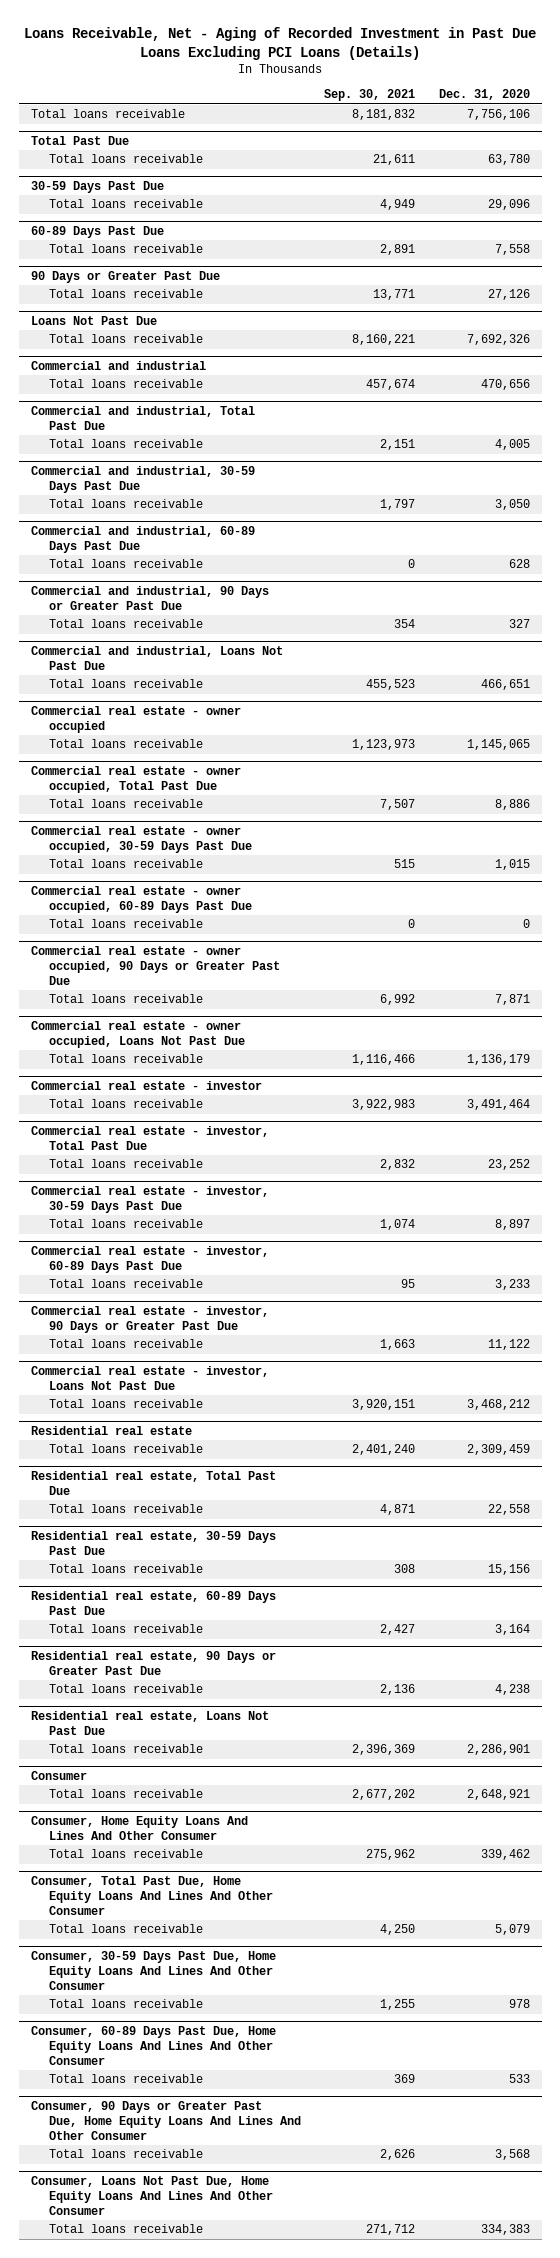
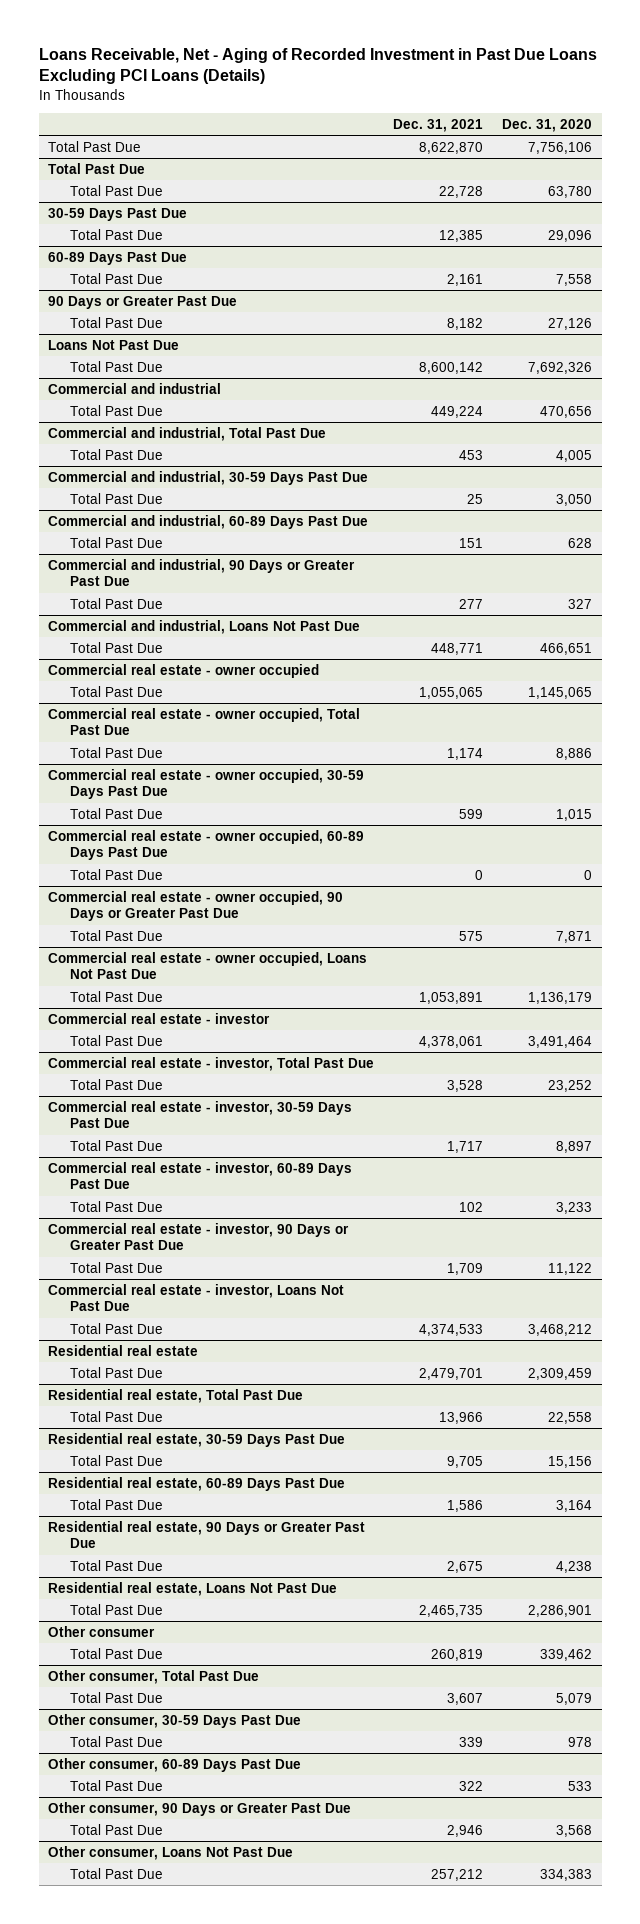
- | Sep. 30, 2021 | Dec. 31, 2020
+ | Dec. 31, 2021 | Dec. 31, 2020
- Total loans receivable | 8,181,832 | 7,756,106
+ Total Past Due | 8,622,870 | 7,756,106
@ Total Past Due
- Total loans receivable | 21,611 | 63,780
+ Total Past Due | 22,728 | 63,780
@ 30-59 Days Past Due
- Total loans receivable | 4,949 | 29,096
+ Total Past Due | 12,385 | 29,096
@ 60-89 Days Past Due
- Total loans receivable | 2,891 | 7,558
+ Total Past Due | 2,161 | 7,558
@ 90 Days or Greater Past Due
- Total loans receivable | 13,771 | 27,126
+ Total Past Due | 8,182 | 27,126
@ Loans Not Past Due
- Total loans receivable | 8,160,221 | 7,692,326
+ Total Past Due | 8,600,142 | 7,692,326
@ Commercial and industrial
- Total loans receivable | 457,674 | 470,656
+ Total Past Due | 449,224 | 470,656
@ Commercial and industrial, Total Past Due
- Total loans receivable | 2,151 | 4,005
+ Total Past Due | 453 | 4,005
@ Commercial and industrial, 30-59 Days Past Due
- Total loans receivable | 1,797 | 3,050
+ Total Past Due | 25 | 3,050
@ Commercial and industrial, 60-89 Days Past Due
- Total loans receivable | 0 | 628
+ Total Past Due | 151 | 628
@ Commercial and industrial, 90 Days or Greater Past Due
- Total loans receivable | 354 | 327
+ Total Past Due | 277 | 327
@ Commercial and industrial, Loans Not Past Due
- Total loans receivable | 455,523 | 466,651
+ Total Past Due | 448,771 | 466,651
@ Commercial real estate - owner occupied
- Total loans receivable | 1,123,973 | 1,145,065
+ Total Past Due | 1,055,065 | 1,145,065
@ Commercial real estate - owner occupied, Total Past Due
- Total loans receivable | 7,507 | 8,886
+ Total Past Due | 1,174 | 8,886
@ Commercial real estate - owner occupied, 30-59 Days Past Due
- Total loans receivable | 515 | 1,015
+ Total Past Due | 599 | 1,015
@ Commercial real estate - owner occupied, 60-89 Days Past Due
- Total loans receivable | 0 | 0
+ Total Past Due | 0 | 0
@ Commercial real estate - owner occupied, 90 Days or Greater Past Due
- Total loans receivable | 6,992 | 7,871
+ Total Past Due | 575 | 7,871
@ Commercial real estate - owner occupied, Loans Not Past Due
- Total loans receivable | 1,116,466 | 1,136,179
+ Total Past Due | 1,053,891 | 1,136,179
@ Commercial real estate - investor
- Total loans receivable | 3,922,983 | 3,491,464
+ Total Past Due | 4,378,061 | 3,491,464
@ Commercial real estate - investor, Total Past Due
- Total loans receivable | 2,832 | 23,252
+ Total Past Due | 3,528 | 23,252
@ Commercial real estate - investor, 30-59 Days Past Due
- Total loans receivable | 1,074 | 8,897
+ Total Past Due | 1,717 | 8,897
@ Commercial real estate - investor, 60-89 Days Past Due
- Total loans receivable | 95 | 3,233
+ Total Past Due | 102 | 3,233
@ Commercial real estate - investor, 90 Days or Greater Past Due
- Total loans receivable | 1,663 | 11,122
+ Total Past Due | 1,709 | 11,122
@ Commercial real estate - investor, Loans Not Past Due
- Total loans receivable | 3,920,151 | 3,468,212
+ Total Past Due | 4,374,533 | 3,468,212
@ Residential real estate
- Total loans receivable | 2,401,240 | 2,309,459
+ Total Past Due | 2,479,701 | 2,309,459
@ Residential real estate, Total Past Due
- Total loans receivable | 4,871 | 22,558
+ Total Past Due | 13,966 | 22,558
@ Residential real estate, 30-59 Days Past Due
- Total loans receivable | 308 | 15,156
+ Total Past Due | 9,705 | 15,156
@ Residential real estate, 60-89 Days Past Due
- Total loans receivable | 2,427 | 3,164
+ Total Past Due | 1,586 | 3,164
@ Residential real estate, 90 Days or Greater Past Due
- Total loans receivable | 2,136 | 4,238
+ Total Past Due | 2,675 | 4,238
@ Residential real estate, Loans Not Past Due
- Total loans receivable | 2,396,369 | 2,286,901
- Consumer
- Total loans receivable | 2,677,202 | 2,648,921
- Consumer, Home Equity Loans And Lines And Other Consumer
- Total loans receivable | 275,962 | 339,462
- Consumer, Total Past Due, Home Equity Loans And Lines And Other Consumer
- Total loans receivable | 4,250 | 5,079
- Consumer, 30-59 Days Past Due, Home Equity Loans And Lines And Other Consumer
- Total loans receivable | 1,255 | 978
- Consumer, 60-89 Days Past Due, Home Equity Loans And Lines And Other Consumer
- Total loans receivable | 369 | 533
- Consumer, 90 Days or Greater Past Due, Home Equity Loans And Lines And Other Consumer
- Total loans receivable | 2,626 | 3,568
- Consumer, Loans Not Past Due, Home Equity Loans And Lines And Other Consumer
- Total loans receivable | 271,712 | 334,383
@ Residential real estate, Loans Not Past Due
+ Total Past Due | 2,465,735 | 2,286,901
+ Other consumer
+ Total Past Due | 260,819 | 339,462
+ Other consumer, Total Past Due
+ Total Past Due | 3,607 | 5,079
+ Other consumer, 30-59 Days Past Due
+ Total Past Due | 339 | 978
+ Other consumer, 60-89 Days Past Due
+ Total Past Due | 322 | 533
+ Other consumer, 90 Days or Greater Past Due
+ Total Past Due | 2,946 | 3,568
+ Other consumer, Loans Not Past Due
+ Total Past Due | 257,212 | 334,383

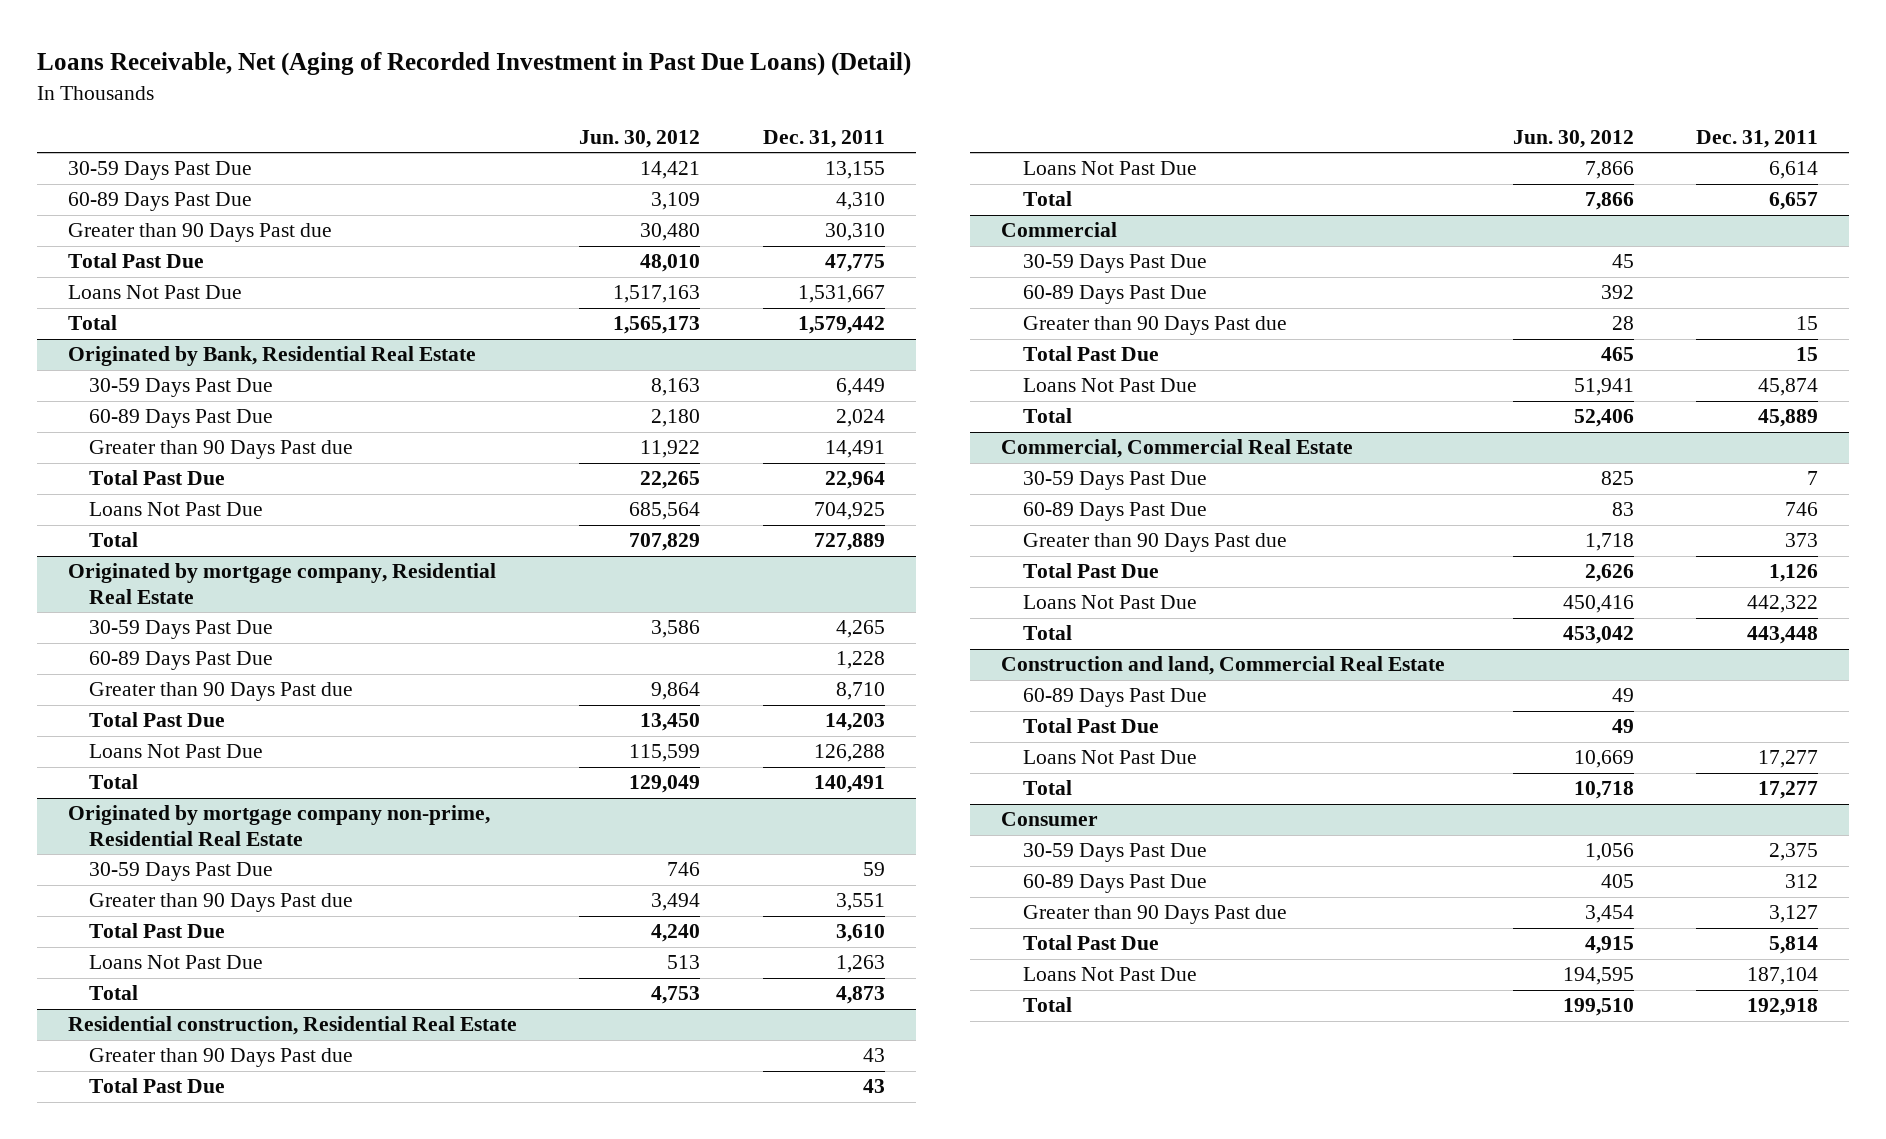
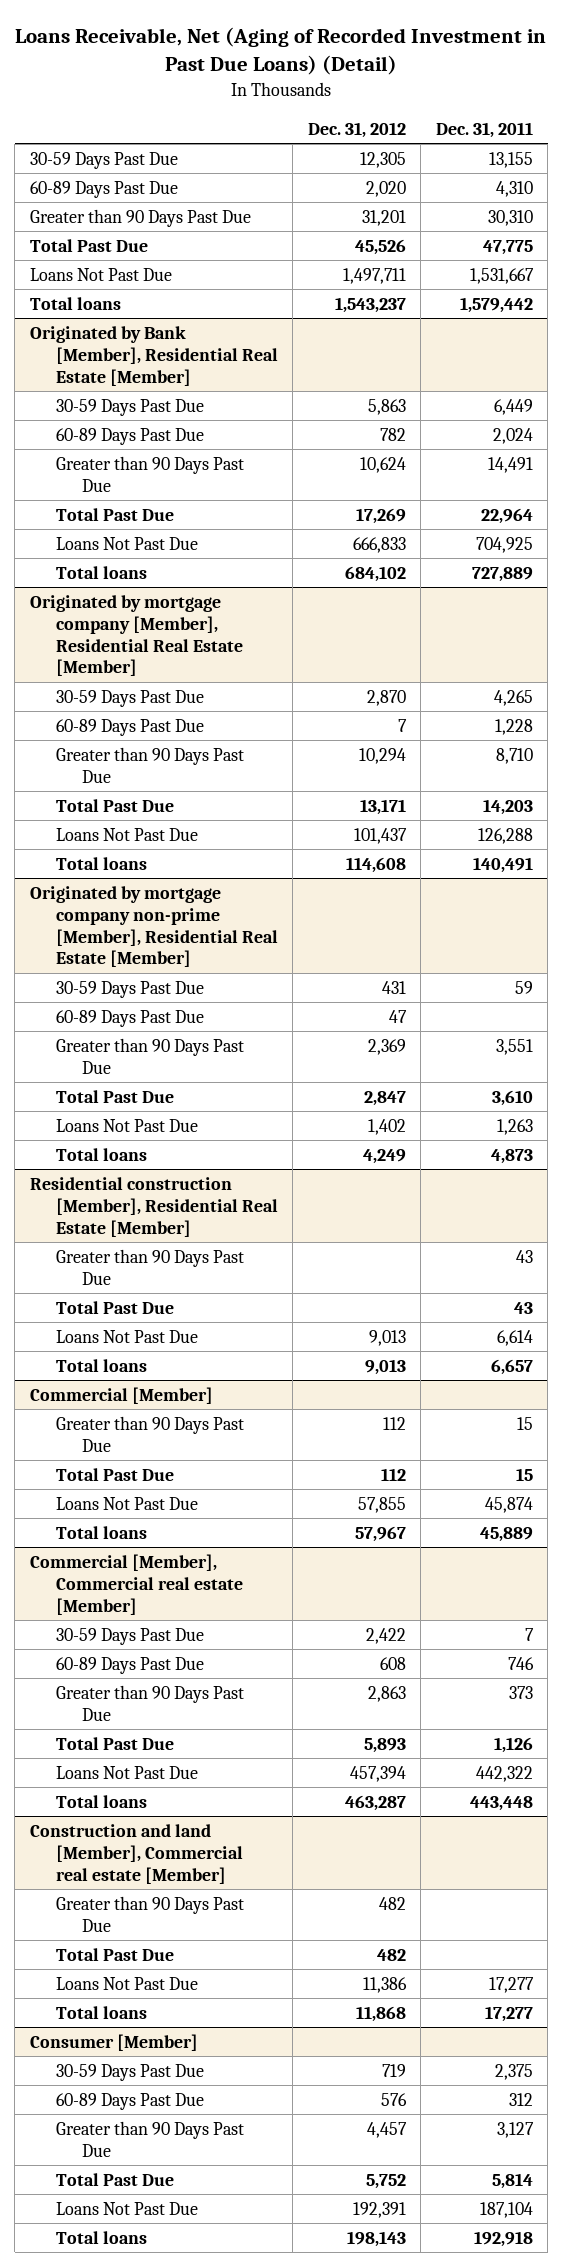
- | Jun. 30, 2012 | Dec. 31, 2011
+ | Dec. 31, 2012 | Dec. 31, 2011
- Greater than 90 Days Past due | 30,480 | 30,310
+ Greater than 90 Days Past Due | 31,201 | 30,310
- Total | 1,565,173 | 1,579,442
- Originated by Bank, Residential Real Estate
+ Total loans | 1,543,237 | 1,579,442
+ Originated by Bank [Member], Residential Real Estate [Member]
- Greater than 90 Days Past due | 11,922 | 14,491
+ Greater than 90 Days Past Due | 10,624 | 14,491
- Total | 707,829 | 727,889
- Originated by mortgage company, Residential Real Estate
+ Total loans | 684,102 | 727,889
+ Originated by mortgage company [Member], Residential Real Estate [Member]
- Greater than 90 Days Past due | 9,864 | 8,710
+ Greater than 90 Days Past Due | 10,294 | 8,710
- Total | 129,049 | 140,491
- Originated by mortgage company non-prime, Residential Real Estate
+ Total loans | 114,608 | 140,491
+ Originated by mortgage company non-prime [Member], Residential Real Estate [Member]
- Greater than 90 Days Past due | 3,494 | 3,551
+ 60-89 Days Past Due | 47 |
+ Greater than 90 Days Past Due | 2,369 | 3,551
- Total | 4,753 | 4,873
- Residential construction, Residential Real Estate
- Greater than 90 Days Past due | | 43
+ Total loans | 4,249 | 4,873
+ Residential construction [Member], Residential Real Estate [Member]
+ Greater than 90 Days Past Due | | 43
- Total | 7,866 | 6,657
- Commercial
- 30-59 Days Past Due | 45 |
- 60-89 Days Past Due | 392 |
- Greater than 90 Days Past due | 28 | 15
+ Total loans | 9,013 | 6,657
+ Commercial [Member]
+ Greater than 90 Days Past Due | 112 | 15
- Total | 52,406 | 45,889
- Commercial, Commercial Real Estate
+ Total loans | 57,967 | 45,889
+ Commercial [Member], Commercial real estate [Member]
- Greater than 90 Days Past due | 1,718 | 373
+ Greater than 90 Days Past Due | 2,863 | 373
- Total | 453,042 | 443,448
- Construction and land, Commercial Real Estate
- 60-89 Days Past Due | 49 |
+ Total loans | 463,287 | 443,448
+ Construction and land [Member], Commercial real estate [Member]
+ Greater than 90 Days Past Due | 482 |
- Total | 10,718 | 17,277
- Consumer
+ Total loans | 11,868 | 17,277
+ Consumer [Member]
- Greater than 90 Days Past due | 3,454 | 3,127
+ Greater than 90 Days Past Due | 4,457 | 3,127
- Total | 199,510 | 192,918
+ Total loans | 198,143 | 192,918

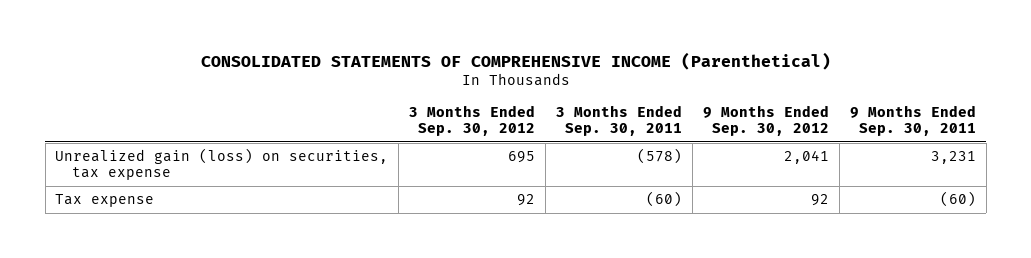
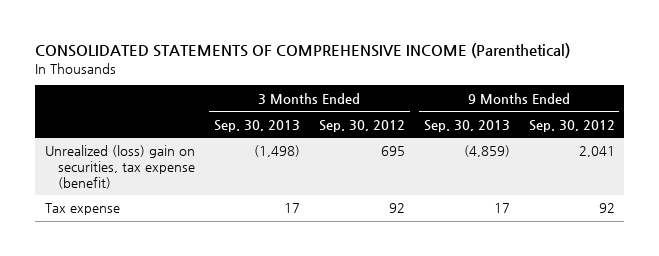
- | 3 Months Ended Sep. 30, 2012 | 3 Months Ended Sep. 30, 2011 | 9 Months Ended Sep. 30, 2012 | 9 Months Ended Sep. 30, 2011
+ | 3 Months Ended Sep. 30, 2013 | 3 Months Ended Sep. 30, 2012 | 9 Months Ended Sep. 30, 2013 | 9 Months Ended Sep. 30, 2012
- Unrealized gain (loss) on securities, tax expense | 695 | (578) | 2,041 | 3,231
+ Unrealized (loss) gain on securities, tax expense (benefit) | (1,498) | 695 | (4,859) | 2,041

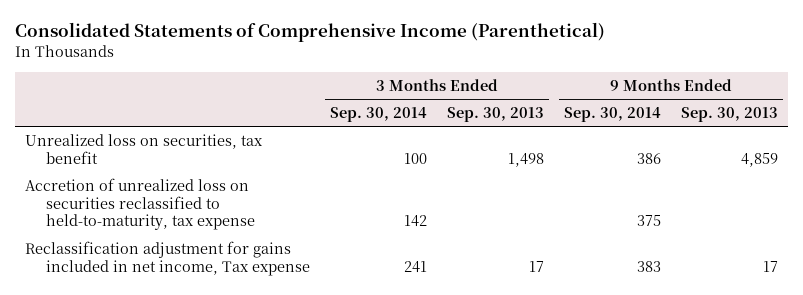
- CONSOLIDATED STATEMENTS OF COMPREHENSIVE INCOME (Parenthetical)
+ Consolidated Statements of Comprehensive Income (Parenthetical)
- | 3 Months Ended Sep. 30, 2013 | 3 Months Ended Sep. 30, 2012 | 9 Months Ended Sep. 30, 2013 | 9 Months Ended Sep. 30, 2012
+ | 3 Months Ended Sep. 30, 2014 | 3 Months Ended Sep. 30, 2013 | 9 Months Ended Sep. 30, 2014 | 9 Months Ended Sep. 30, 2013
- Unrealized (loss) gain on securities, tax expense (benefit) | (1,498) | 695 | (4,859) | 2,041
- Tax expense | 17 | 92 | 17 | 92
+ Unrealized loss on securities, tax benefit | 100 | 1,498 | 386 | 4,859
+ Accretion of unrealized loss on securities reclassified to held-to-maturity, tax expense | 142 | | 375 |
+ Reclassification adjustment for gains included in net income, Tax expense | 241 | 17 | 383 | 17

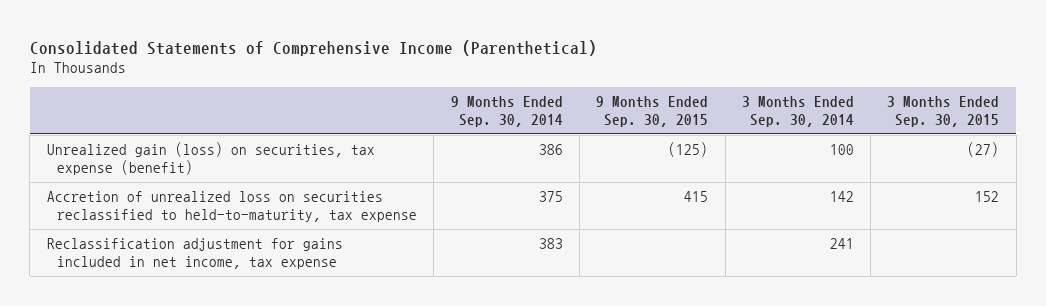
- | 3 Months Ended Sep. 30, 2014 | 3 Months Ended Sep. 30, 2013 | 9 Months Ended Sep. 30, 2014 | 9 Months Ended Sep. 30, 2013
+ | 9 Months Ended Sep. 30, 2014 | 9 Months Ended Sep. 30, 2015 | 3 Months Ended Sep. 30, 2014 | 3 Months Ended Sep. 30, 2015
- Unrealized loss on securities, tax benefit | 100 | 1,498 | 386 | 4,859
+ Unrealized gain (loss) on securities, tax expense (benefit) | 386 | (125) | 100 | (27)
- Reclassification adjustment for gains included in net income, Tax expense | 241 | 17 | 383 | 17
+ Reclassification adjustment for gains included in net income, tax expense | 383 | | 241 |

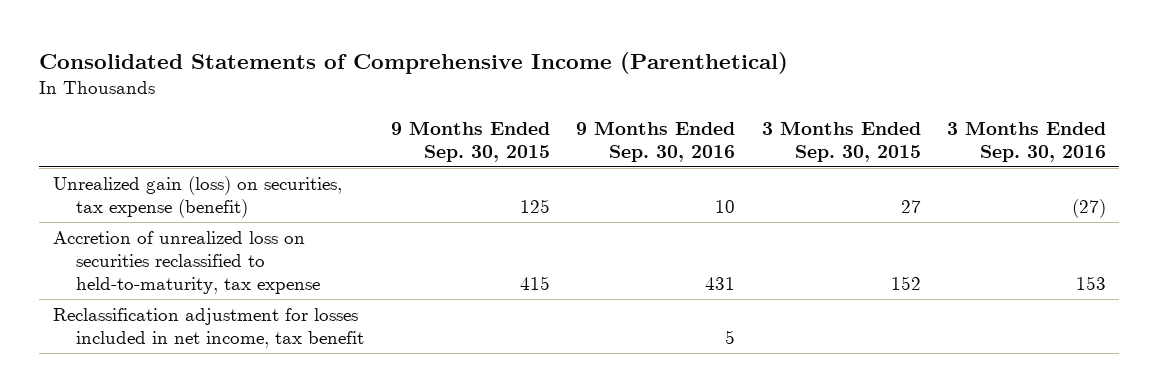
- | 9 Months Ended Sep. 30, 2014 | 9 Months Ended Sep. 30, 2015 | 3 Months Ended Sep. 30, 2014 | 3 Months Ended Sep. 30, 2015
+ | 9 Months Ended Sep. 30, 2015 | 9 Months Ended Sep. 30, 2016 | 3 Months Ended Sep. 30, 2015 | 3 Months Ended Sep. 30, 2016
- Unrealized gain (loss) on securities, tax expense (benefit) | 386 | (125) | 100 | (27)
+ Unrealized gain (loss) on securities, tax expense (benefit) | 125 | 10 | 27 | (27)
- Reclassification adjustment for gains included in net income, tax expense | 383 | | 241 |
+ Reclassification adjustment for losses included in net income, tax benefit | | 5 | |

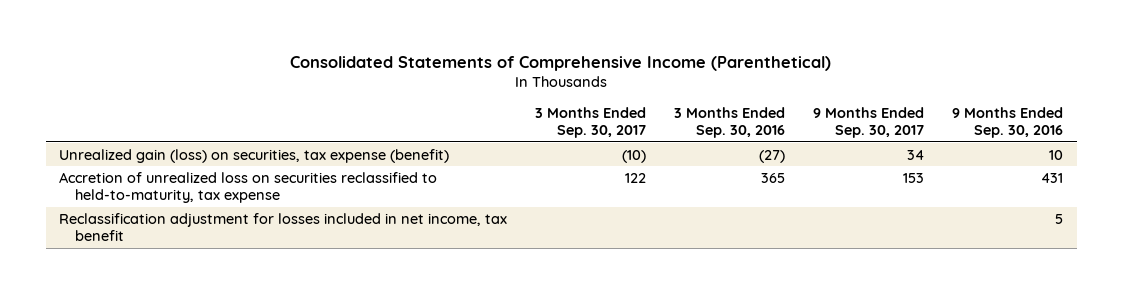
- | 9 Months Ended Sep. 30, 2015 | 9 Months Ended Sep. 30, 2016 | 3 Months Ended Sep. 30, 2015 | 3 Months Ended Sep. 30, 2016
+ | 3 Months Ended Sep. 30, 2017 | 3 Months Ended Sep. 30, 2016 | 9 Months Ended Sep. 30, 2017 | 9 Months Ended Sep. 30, 2016
- Accretion of unrealized loss on securities reclassified to held-to-maturity, tax expense | 415 | 431 | 152 | 153
+ Accretion of unrealized loss on securities reclassified to held-to-maturity, tax expense | 122 | 365 | 153 | 431

